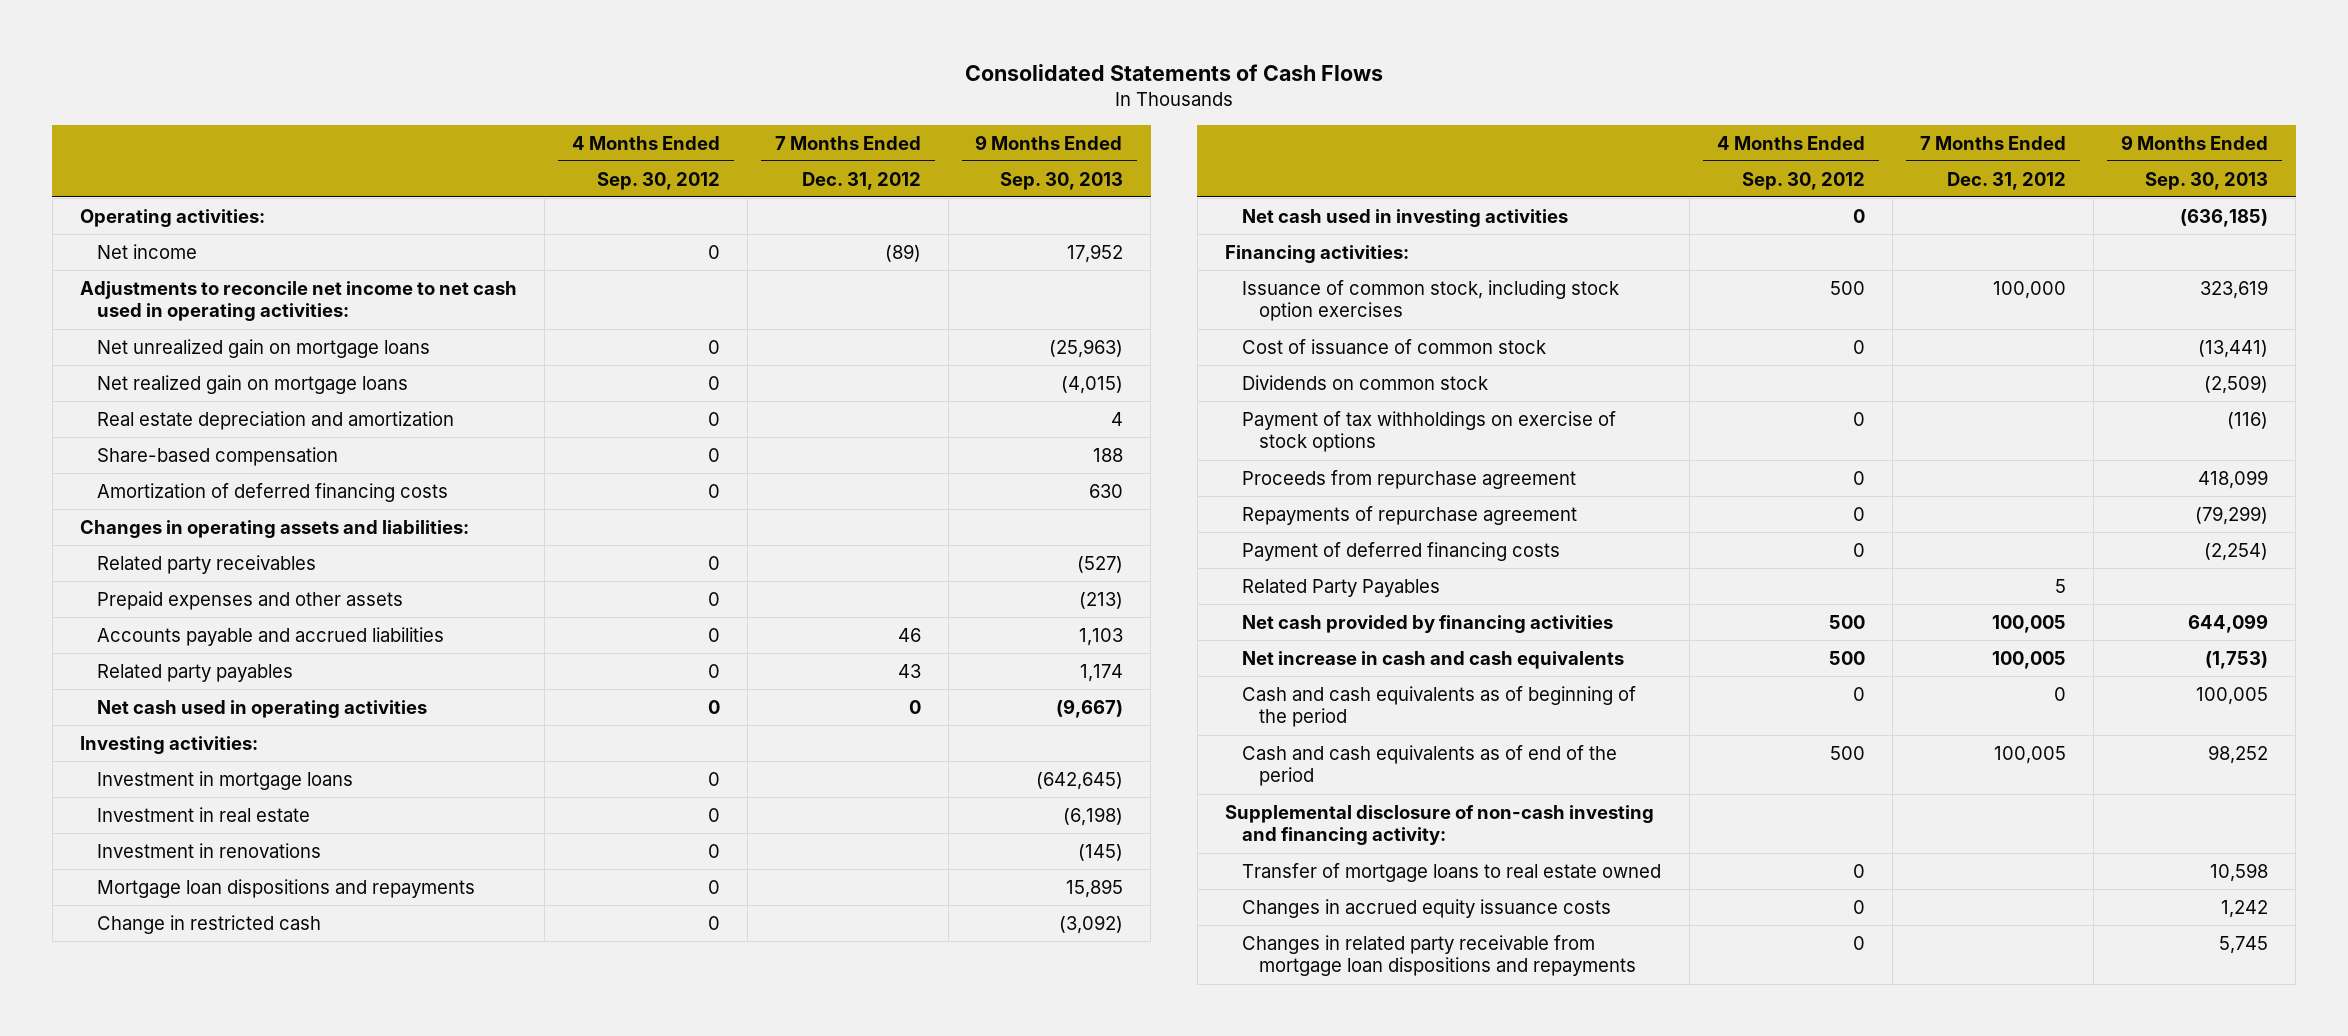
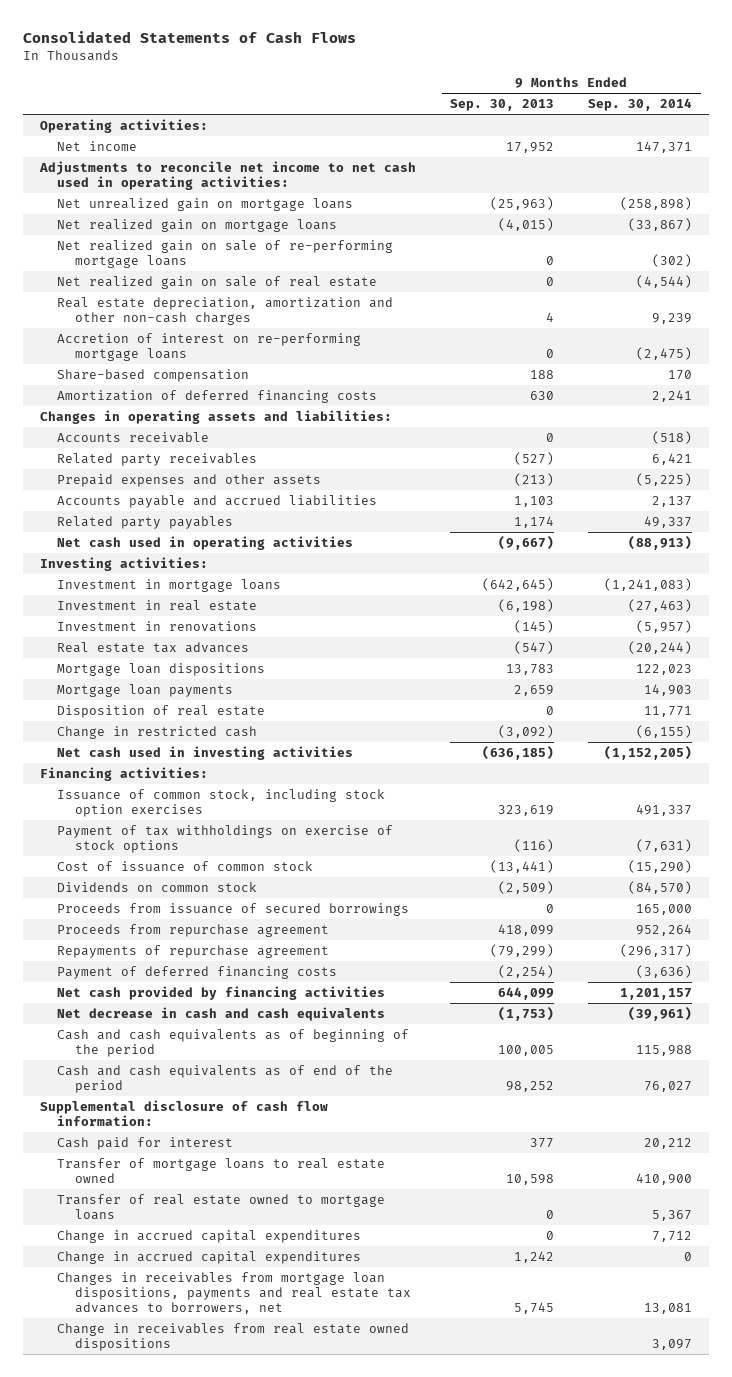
- | 4 Months Ended Sep. 30, 2012 | 7 Months Ended Dec. 31, 2012 | 9 Months Ended Sep. 30, 2013
+ | 9 Months Ended Sep. 30, 2013 | 9 Months Ended Sep. 30, 2014
- Real estate depreciation and amortization | 0 | | 4
+ Net realized gain on sale of re-performing mortgage loans | 0 | (302)
+ Net realized gain on sale of real estate | 0 | (4,544)
+ Real estate depreciation, amortization and other non-cash charges | 4 | 9,239
+ Accretion of interest on re-performing mortgage loans | 0 | (2,475)
+ Accounts receivable | 0 | (518)
- Mortgage loan dispositions and repayments | 0 | | 15,895
+ Real estate tax advances | (547) | (20,244)
+ Mortgage loan dispositions | 13,783 | 122,023
+ Mortgage loan payments | 2,659 | 14,903
+ Disposition of real estate | 0 | 11,771
moved up: Payment of tax withholdings on exercise of stock options | (116) | (7,631)
+ Proceeds from issuance of secured borrowings | 0 | 165,000
- Related Party Payables | | 5 |
- Net increase in cash and cash equivalents | 500 | 100,005 | (1,753)
+ Net decrease in cash and cash equivalents | (1,753) | (39,961)
- Supplemental disclosure of non-cash investing and financing activity:
+ Supplemental disclosure of cash flow information:
+ Cash paid for interest | 377 | 20,212
- Changes in accrued equity issuance costs | 0 | | 1,242
- Changes in related party receivable from mortgage loan dispositions and repayments | 0 | | 5,745
+ Transfer of real estate owned to mortgage loans | 0 | 5,367
+ Change in accrued capital expenditures | 0 | 7,712
+ Change in accrued capital expenditures | 1,242 | 0
+ Changes in receivables from mortgage loan dispositions, payments and real estate tax advances to borrowers, net | 5,745 | 13,081
+ Change in receivables from real estate owned dispositions | | 3,097

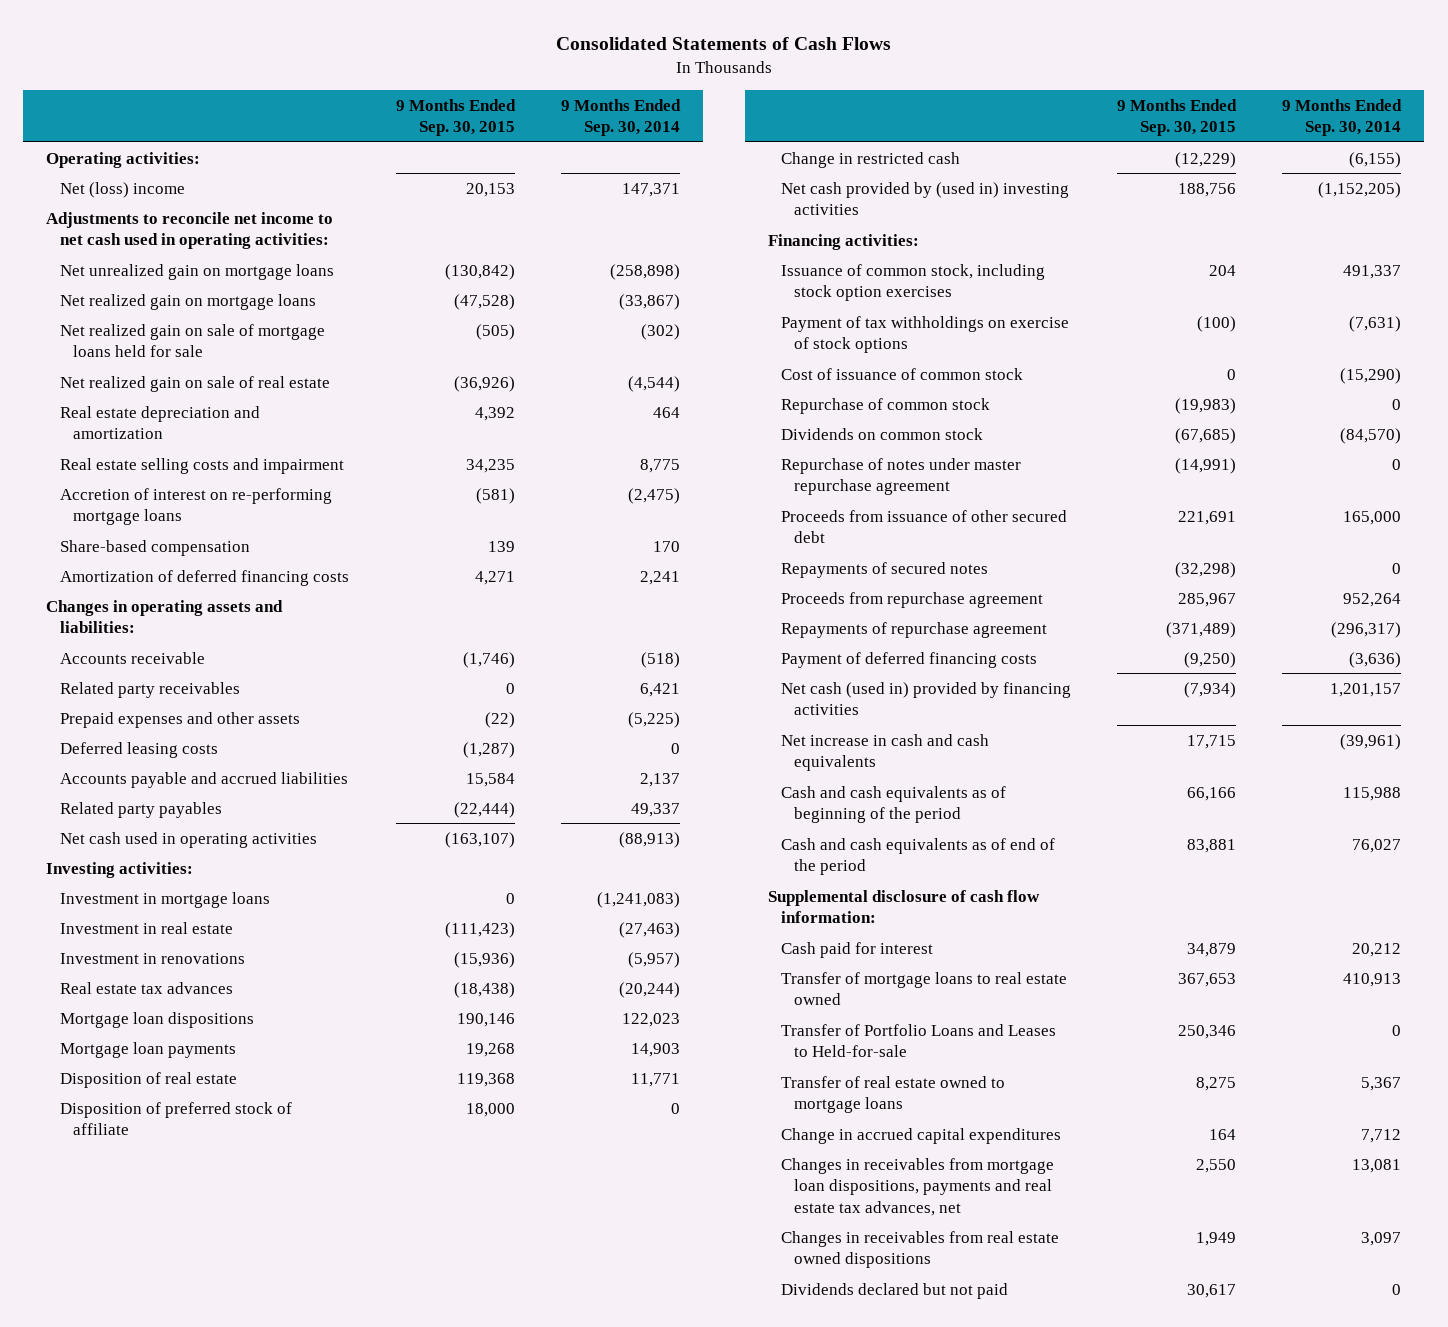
- | 9 Months Ended Sep. 30, 2013 | 9 Months Ended Sep. 30, 2014
+ | 9 Months Ended Sep. 30, 2015 | 9 Months Ended Sep. 30, 2014
- Net income | 17,952 | 147,371
+ Net (loss) income | 20,153 | 147,371
- Net realized gain on sale of re-performing mortgage loans | 0 | (302)
+ Net realized gain on sale of mortgage loans held for sale | (505) | (302)
- Real estate depreciation, amortization and other non-cash charges | 4 | 9,239
+ Real estate depreciation and amortization | 4,392 | 464
+ Real estate selling costs and impairment | 34,235 | 8,775
+ Deferred leasing costs | (1,287) | 0
+ Disposition of preferred stock of affiliate | 18,000 | 0
- Net cash used in investing activities | (636,185) | (1,152,205)
+ Net cash provided by (used in) investing activities | 188,756 | (1,152,205)
+ Repurchase of common stock | (19,983) | 0
- Proceeds from issuance of secured borrowings | 0 | 165,000
+ Repurchase of notes under master repurchase agreement | (14,991) | 0
+ Proceeds from issuance of other secured debt | 221,691 | 165,000
+ Repayments of secured notes | (32,298) | 0
- Net cash provided by financing activities | 644,099 | 1,201,157
- Net decrease in cash and cash equivalents | (1,753) | (39,961)
+ Net cash (used in) provided by financing activities | (7,934) | 1,201,157
+ Net increase in cash and cash equivalents | 17,715 | (39,961)
- Transfer of mortgage loans to real estate owned | 10,598 | 410,900
+ Transfer of mortgage loans to real estate owned | 367,653 | 410,913
+ Transfer of Portfolio Loans and Leases to Held-for-sale | 250,346 | 0
- Change in accrued capital expenditures | 1,242 | 0
- Changes in receivables from mortgage loan dispositions, payments and real estate tax advances to borrowers, net | 5,745 | 13,081
- Change in receivables from real estate owned dispositions | | 3,097
+ Changes in receivables from mortgage loan dispositions, payments and real estate tax advances, net | 2,550 | 13,081
+ Changes in receivables from real estate owned dispositions | 1,949 | 3,097
+ Dividends declared but not paid | 30,617 | 0

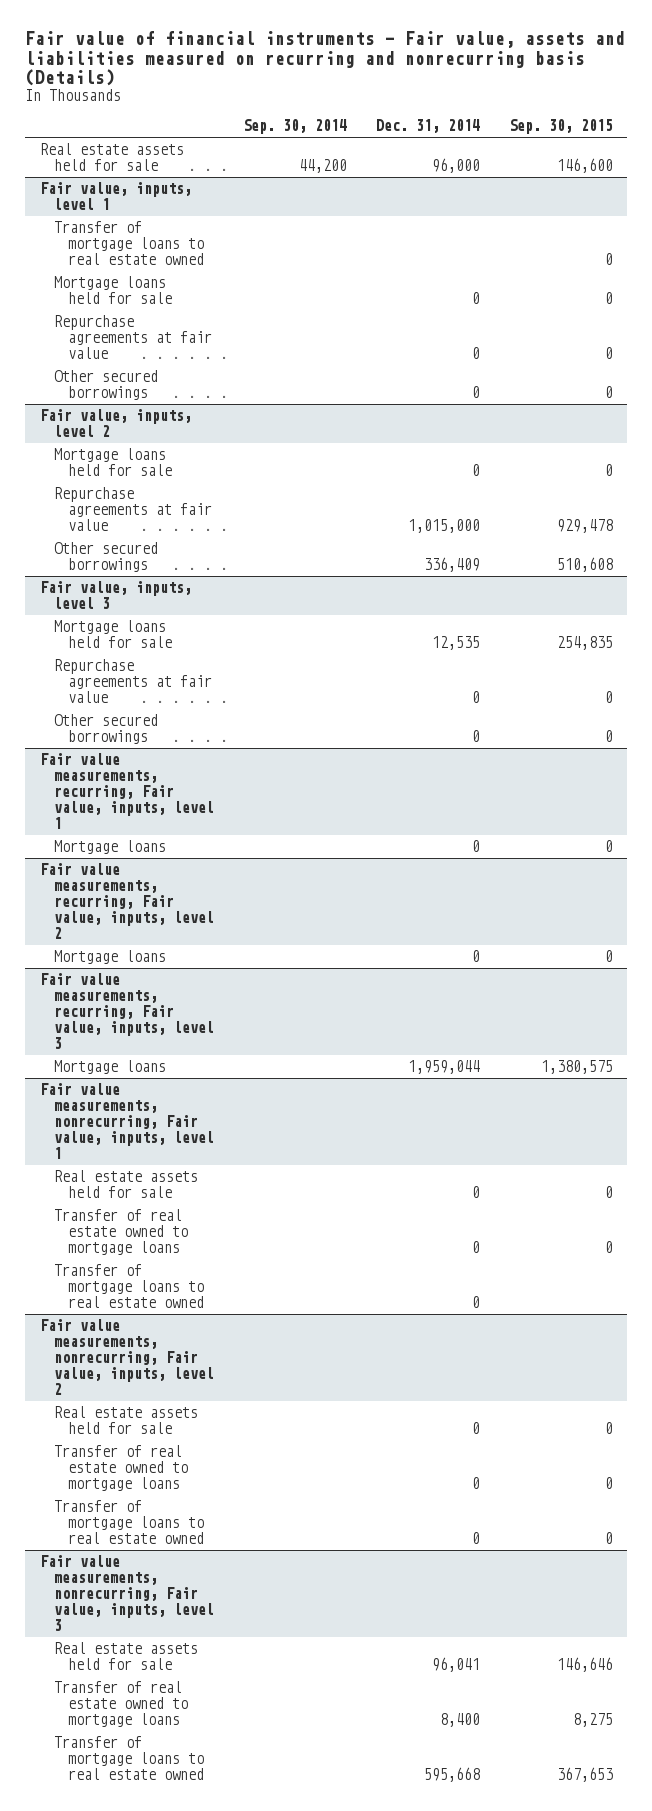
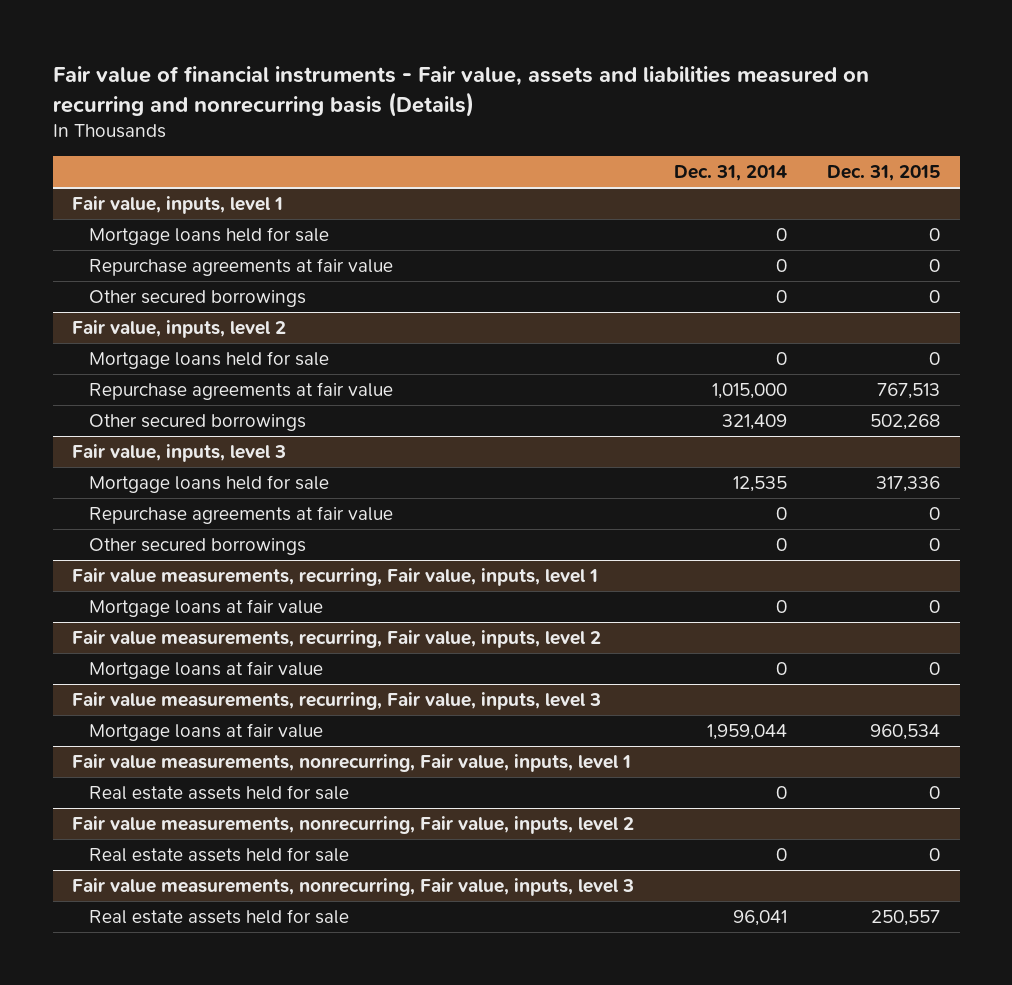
- | Sep. 30, 2014 | Dec. 31, 2014 | Sep. 30, 2015
+ | Dec. 31, 2014 | Dec. 31, 2015
- Real estate assets held for sale | 44,200 | 96,000 | 146,600
@ Fair value, inputs, level 1
- Transfer of mortgage loans to real estate owned | | | 0
@ Fair value, inputs, level 2
- Other secured borrowings | | 336,409 | 510,608
+ Other secured borrowings | 321,409 | 502,268
@ Fair value measurements, recurring, Fair value, inputs, level 1
- Mortgage loans | | 0 | 0
+ Mortgage loans at fair value | 0 | 0
@ Fair value measurements, recurring, Fair value, inputs, level 2
- Mortgage loans | | 0 | 0
+ Mortgage loans at fair value | 0 | 0
@ Fair value measurements, recurring, Fair value, inputs, level 3
- Mortgage loans | | 1,959,044 | 1,380,575
+ Mortgage loans at fair value | 1,959,044 | 960,534
@ Fair value measurements, nonrecurring, Fair value, inputs, level 1
- Transfer of real estate owned to mortgage loans | | 0 | 0
- Transfer of mortgage loans to real estate owned | | 0 |
@ Fair value measurements, nonrecurring, Fair value, inputs, level 2
- Transfer of real estate owned to mortgage loans | | 0 | 0
- Transfer of mortgage loans to real estate owned | | 0 | 0
@ Fair value measurements, nonrecurring, Fair value, inputs, level 3
- Transfer of real estate owned to mortgage loans | | 8,400 | 8,275
- Transfer of mortgage loans to real estate owned | | 595,668 | 367,653

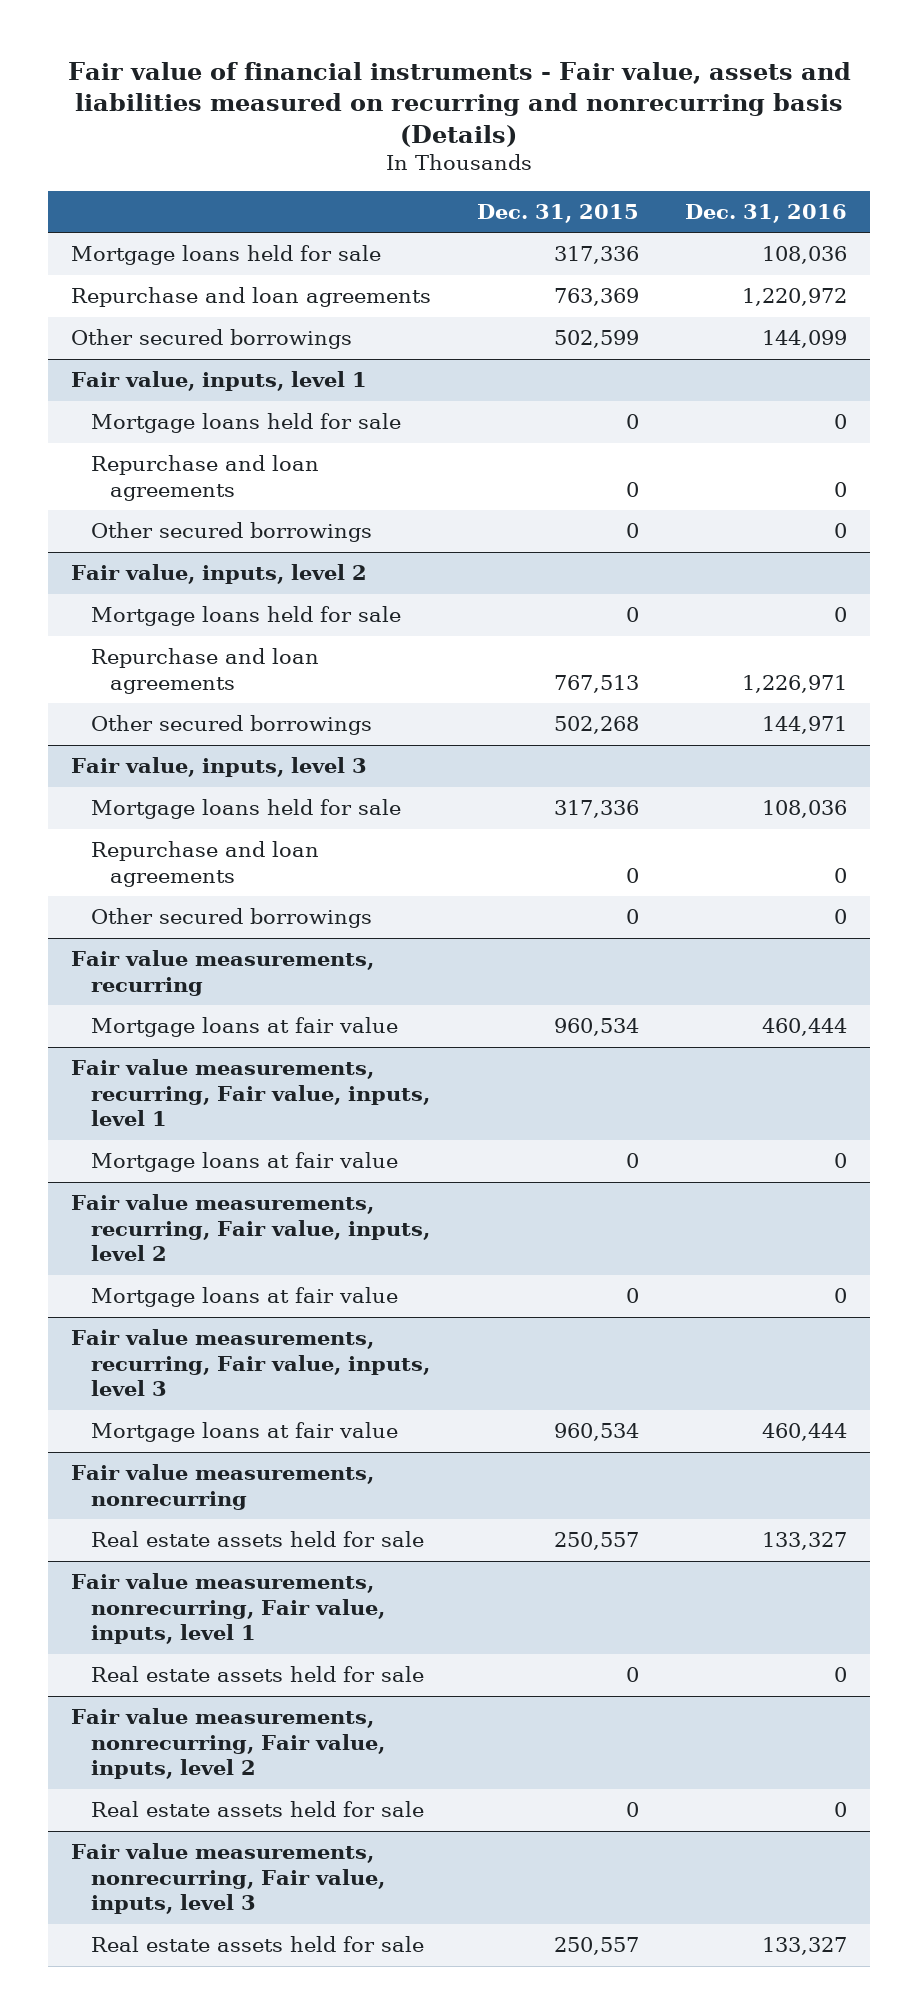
- | Dec. 31, 2014 | Dec. 31, 2015
+ | Dec. 31, 2015 | Dec. 31, 2016
+ Mortgage loans held for sale | 317,336 | 108,036
+ Repurchase and loan agreements | 763,369 | 1,220,972
+ Other secured borrowings | 502,599 | 144,099
@ Fair value, inputs, level 1
- Repurchase agreements at fair value | 0 | 0
+ Repurchase and loan agreements | 0 | 0
@ Fair value, inputs, level 2
- Repurchase agreements at fair value | 1,015,000 | 767,513
+ Repurchase and loan agreements | 767,513 | 1,226,971
@ Fair value, inputs, level 3
- Repurchase agreements at fair value | 0 | 0
+ Repurchase and loan agreements | 0 | 0
+ Fair value measurements, recurring
+ Mortgage loans at fair value | 960,534 | 460,444
+ Fair value measurements, nonrecurring
+ Real estate assets held for sale | 250,557 | 133,327

